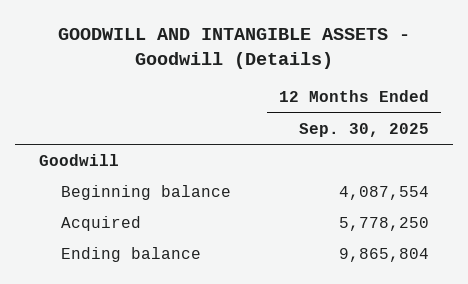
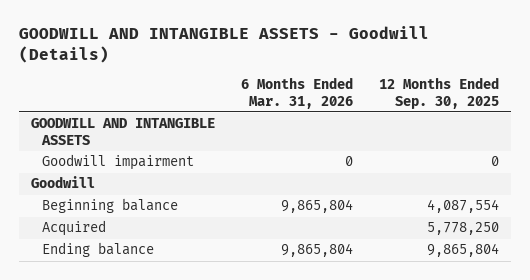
- | 12 Months Ended Sep. 30, 2025
+ | 6 Months Ended Mar. 31, 2026 | 12 Months Ended Sep. 30, 2025
+ GOODWILL AND INTANGIBLE ASSETS
+ Goodwill impairment | 0 | 0

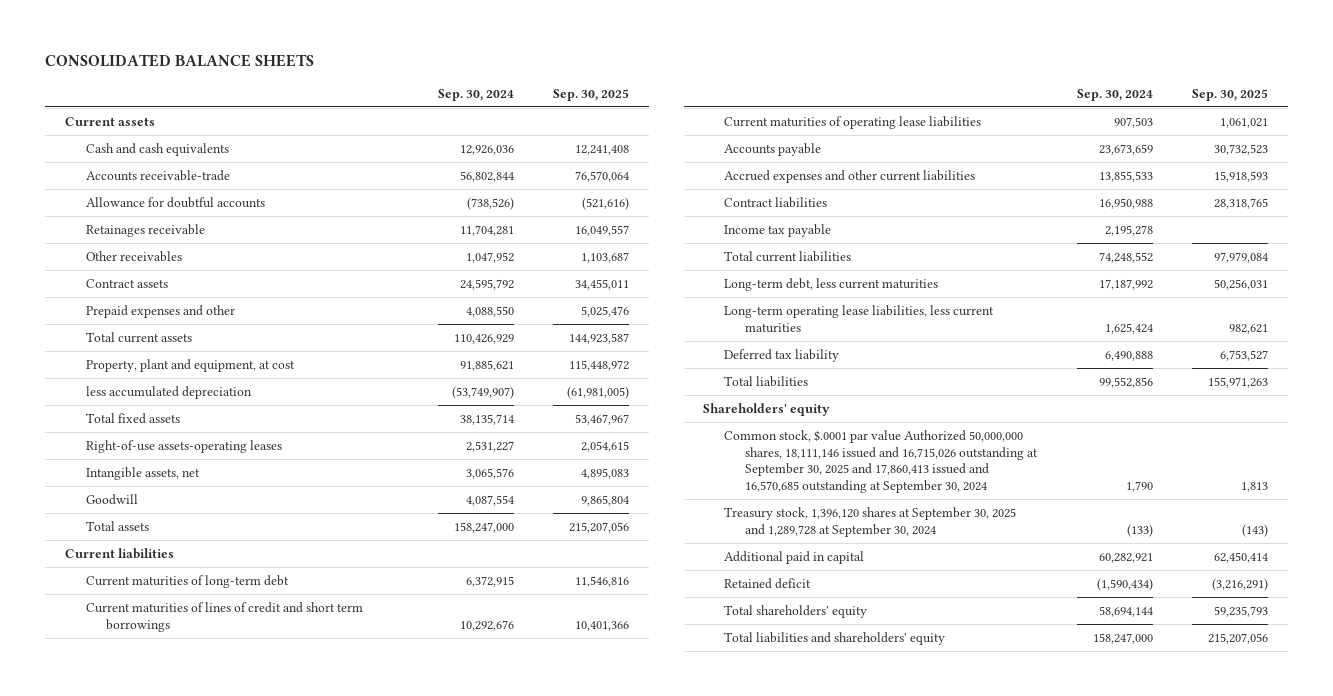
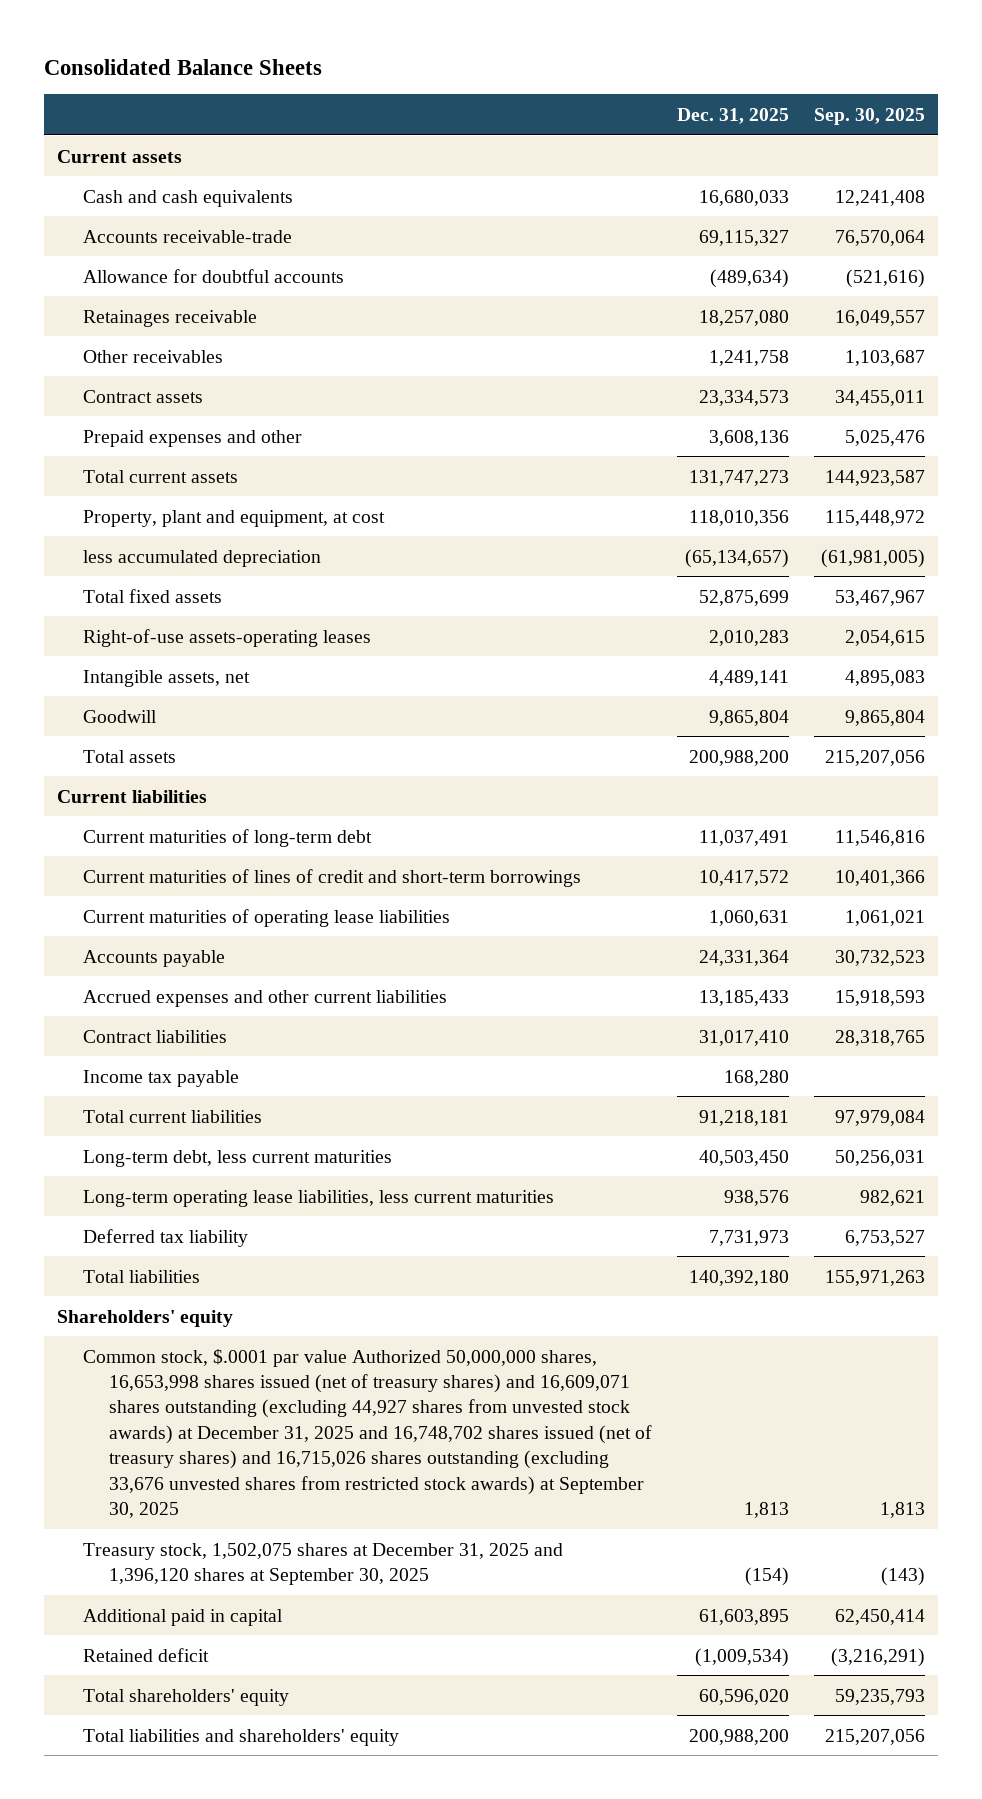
- CONSOLIDATED BALANCE SHEETS
+ Consolidated Balance Sheets
- | Sep. 30, 2024 | Sep. 30, 2025
+ | Dec. 31, 2025 | Sep. 30, 2025
- Current maturities of lines of credit and short term borrowings | 10,292,676 | 10,401,366
+ Current maturities of lines of credit and short-term borrowings | 10,417,572 | 10,401,366
- Common stock, $.0001 par value Authorized 50,000,000 shares, 18,111,146 issued and 16,715,026 outstanding at September 30, 2025 and 17,860,413 issued and 16,570,685 outstanding at September 30, 2024 | 1,790 | 1,813
- Treasury stock, 1,396,120 shares at September 30, 2025 and 1,289,728 at September 30, 2024 | (133) | (143)
+ Common stock, $.0001 par value Authorized 50,000,000 shares, 16,653,998 shares issued (net of treasury shares) and 16,609,071 shares outstanding (excluding 44,927 shares from unvested stock awards) at December 31, 2025 and 16,748,702 shares issued (net of treasury shares) and 16,715,026 shares outstanding (excluding 33,676 unvested shares from restricted stock awards) at September 30, 2025 | 1,813 | 1,813
+ Treasury stock, 1,502,075 shares at December 31, 2025 and 1,396,120 shares at September 30, 2025 | (154) | (143)

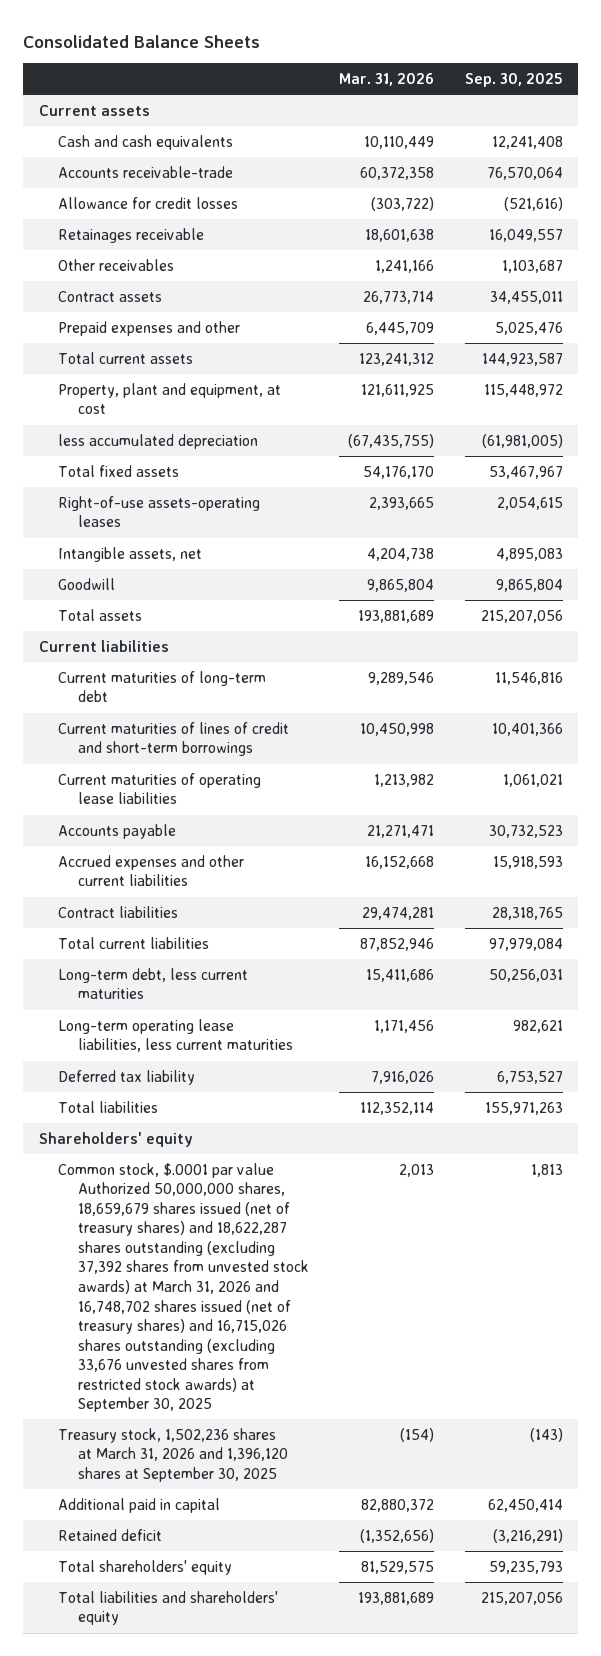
- | Dec. 31, 2025 | Sep. 30, 2025
+ | Mar. 31, 2026 | Sep. 30, 2025
- Allowance for doubtful accounts | (489,634) | (521,616)
+ Allowance for credit losses | (303,722) | (521,616)
- Income tax payable | 168,280 |
- Common stock, $.0001 par value Authorized 50,000,000 shares, 16,653,998 shares issued (net of treasury shares) and 16,609,071 shares outstanding (excluding 44,927 shares from unvested stock awards) at December 31, 2025 and 16,748,702 shares issued (net of treasury shares) and 16,715,026 shares outstanding (excluding 33,676 unvested shares from restricted stock awards) at September 30, 2025 | 1,813 | 1,813
- Treasury stock, 1,502,075 shares at December 31, 2025 and 1,396,120 shares at September 30, 2025 | (154) | (143)
+ Common stock, $.0001 par value Authorized 50,000,000 shares, 18,659,679 shares issued (net of treasury shares) and 18,622,287 shares outstanding (excluding 37,392 shares from unvested stock awards) at March 31, 2026 and 16,748,702 shares issued (net of treasury shares) and 16,715,026 shares outstanding (excluding 33,676 unvested shares from restricted stock awards) at September 30, 2025 | 2,013 | 1,813
+ Treasury stock, 1,502,236 shares at March 31, 2026 and 1,396,120 shares at September 30, 2025 | (154) | (143)

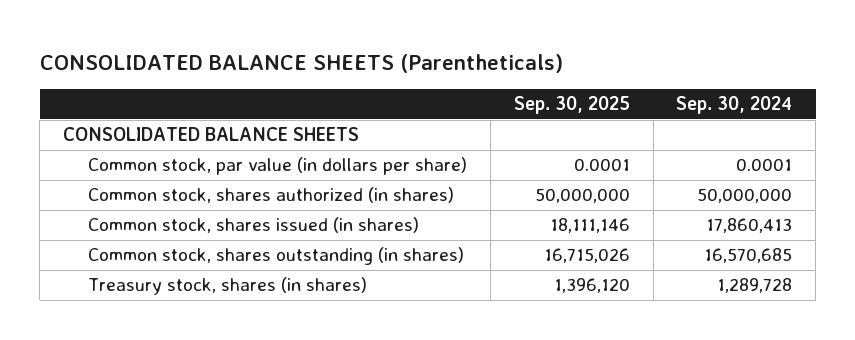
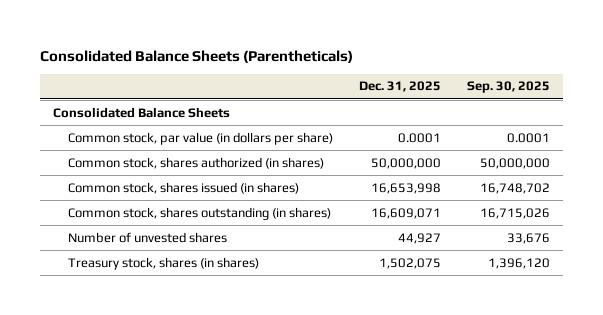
- CONSOLIDATED BALANCE SHEETS (Parentheticals)
+ Consolidated Balance Sheets (Parentheticals)
- | Sep. 30, 2025 | Sep. 30, 2024
+ | Dec. 31, 2025 | Sep. 30, 2025
- CONSOLIDATED BALANCE SHEETS
+ Consolidated Balance Sheets
- Common stock, shares issued (in shares) | 18,111,146 | 17,860,413
+ Common stock, shares issued (in shares) | 16,653,998 | 16,748,702
+ Number of unvested shares | 44,927 | 33,676

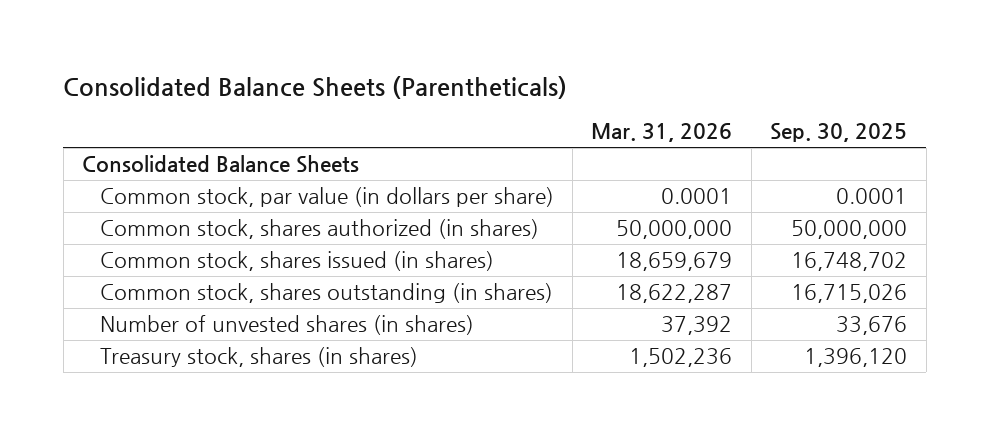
- | Dec. 31, 2025 | Sep. 30, 2025
+ | Mar. 31, 2026 | Sep. 30, 2025
- Number of unvested shares | 44,927 | 33,676
+ Number of unvested shares (in shares) | 37,392 | 33,676

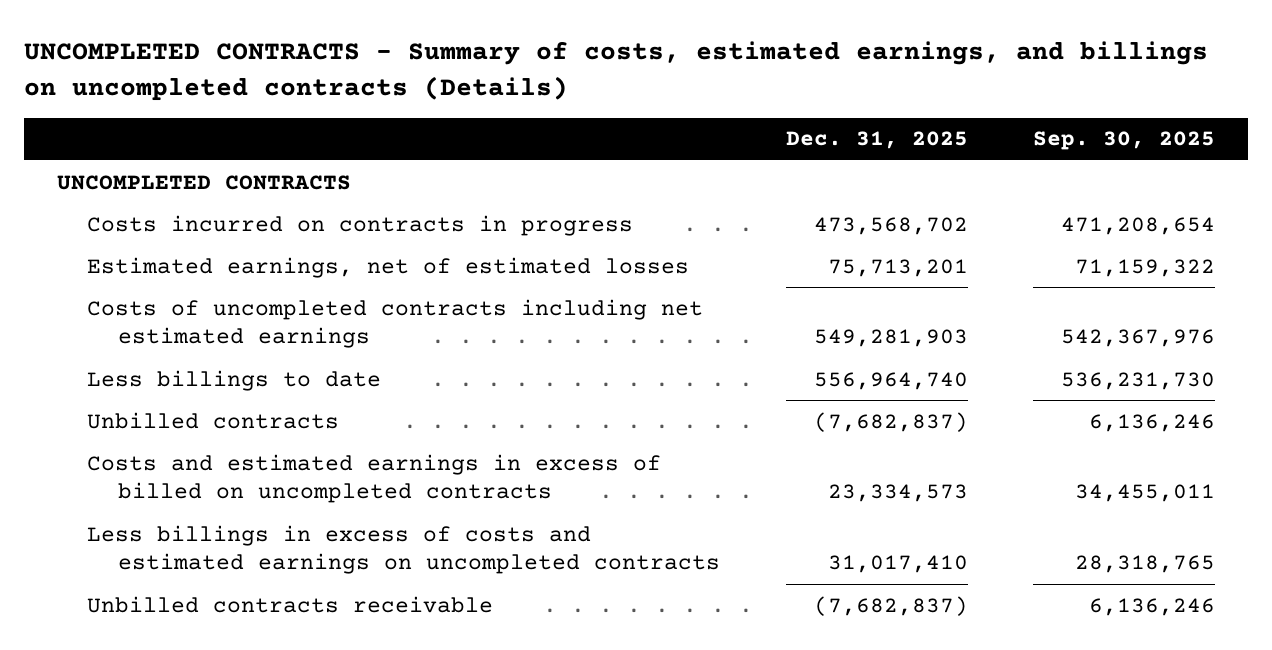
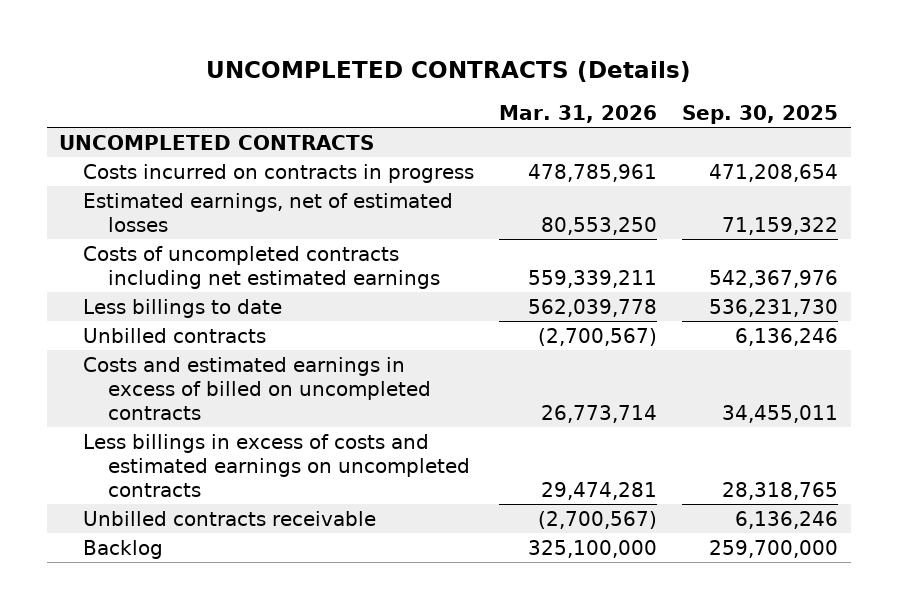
- UNCOMPLETED CONTRACTS - Summary of costs, estimated earnings, and billings on uncompleted contracts (Details)
+ UNCOMPLETED CONTRACTS (Details)
- | Dec. 31, 2025 | Sep. 30, 2025
+ | Mar. 31, 2026 | Sep. 30, 2025
+ Backlog | 325,100,000 | 259,700,000

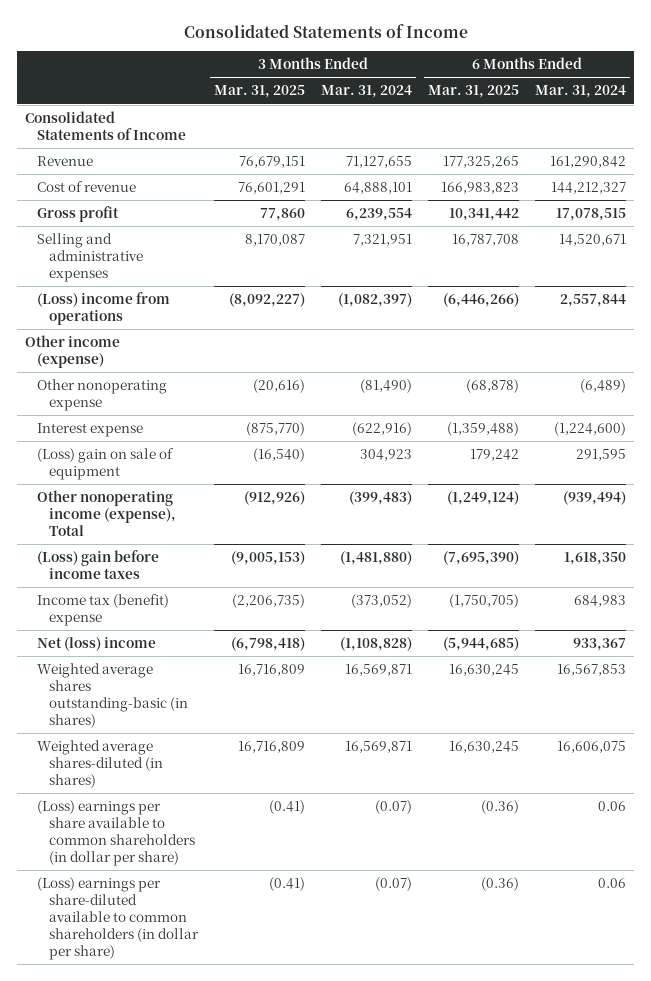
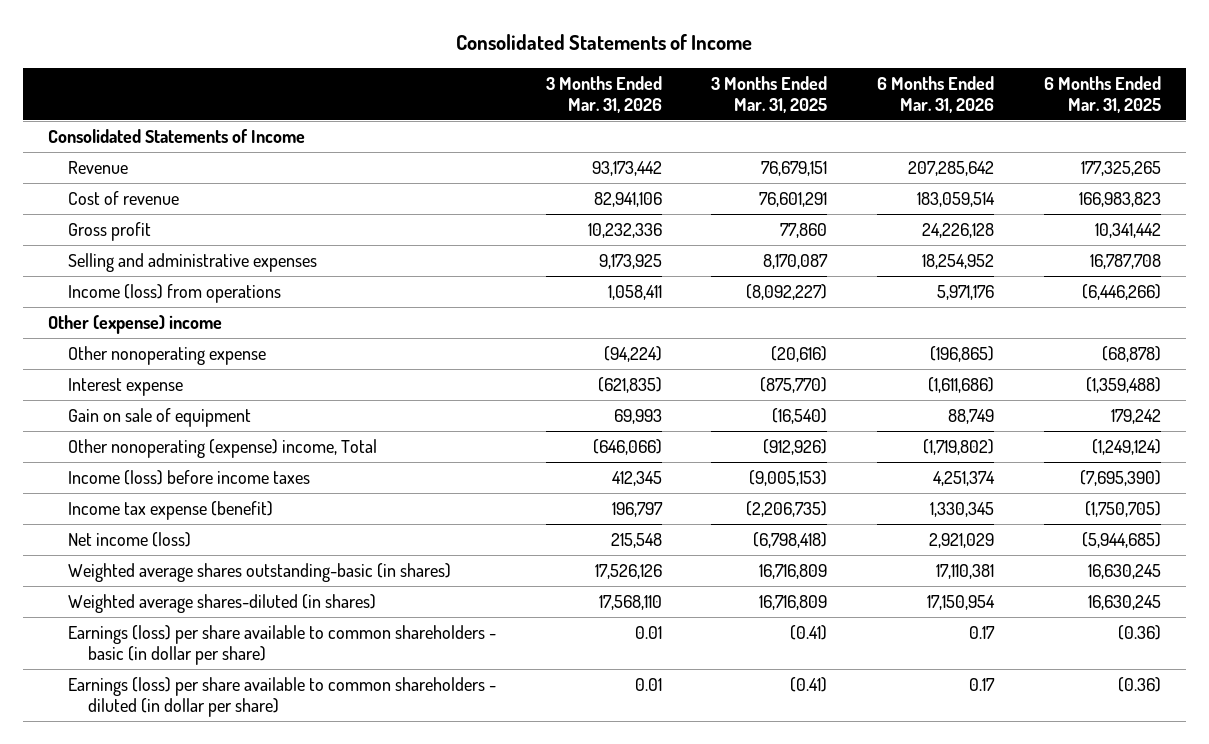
- | 3 Months Ended Mar. 31, 2025 | 3 Months Ended Mar. 31, 2024 | 6 Months Ended Mar. 31, 2025 | 6 Months Ended Mar. 31, 2024
+ | 3 Months Ended Mar. 31, 2026 | 3 Months Ended Mar. 31, 2025 | 6 Months Ended Mar. 31, 2026 | 6 Months Ended Mar. 31, 2025
- (Loss) income from operations | (8,092,227) | (1,082,397) | (6,446,266) | 2,557,844
- Other income (expense)
+ Income (loss) from operations | 1,058,411 | (8,092,227) | 5,971,176 | (6,446,266)
+ Other (expense) income
- (Loss) gain on sale of equipment | (16,540) | 304,923 | 179,242 | 291,595
- Other nonoperating income (expense), Total | (912,926) | (399,483) | (1,249,124) | (939,494)
- (Loss) gain before income taxes | (9,005,153) | (1,481,880) | (7,695,390) | 1,618,350
- Income tax (benefit) expense | (2,206,735) | (373,052) | (1,750,705) | 684,983
- Net (loss) income | (6,798,418) | (1,108,828) | (5,944,685) | 933,367
+ Gain on sale of equipment | 69,993 | (16,540) | 88,749 | 179,242
+ Other nonoperating (expense) income, Total | (646,066) | (912,926) | (1,719,802) | (1,249,124)
+ Income (loss) before income taxes | 412,345 | (9,005,153) | 4,251,374 | (7,695,390)
+ Income tax expense (benefit) | 196,797 | (2,206,735) | 1,330,345 | (1,750,705)
+ Net income (loss) | 215,548 | (6,798,418) | 2,921,029 | (5,944,685)
- (Loss) earnings per share available to common shareholders (in dollar per share) | (0.41) | (0.07) | (0.36) | 0.06
- (Loss) earnings per share-diluted available to common shareholders (in dollar per share) | (0.41) | (0.07) | (0.36) | 0.06
+ Earnings (loss) per share available to common shareholders - basic (in dollar per share) | 0.01 | (0.41) | 0.17 | (0.36)
+ Earnings (loss) per share available to common shareholders - diluted (in dollar per share) | 0.01 | (0.41) | 0.17 | (0.36)

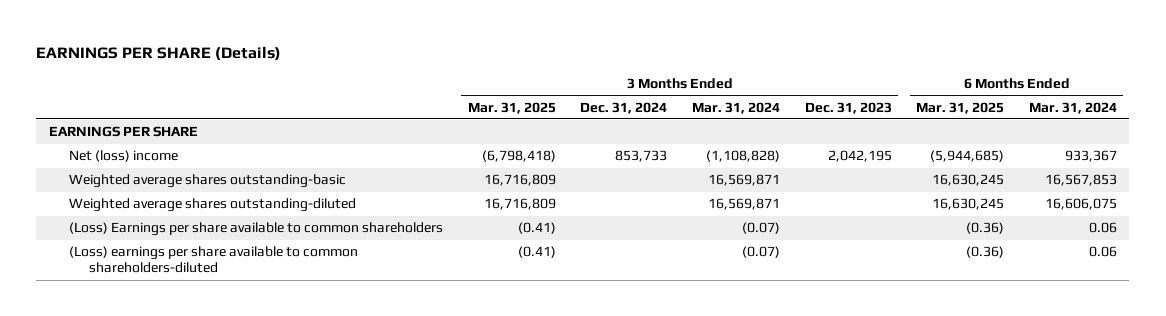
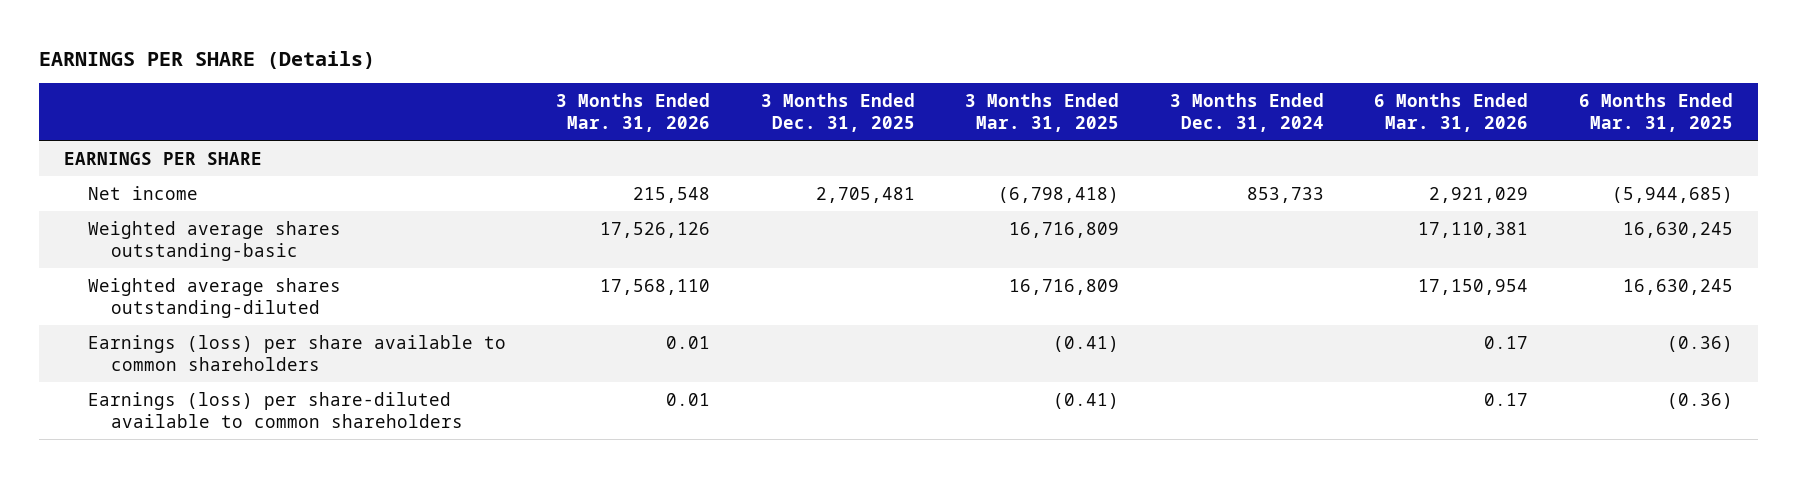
- | 3 Months Ended Mar. 31, 2025 | 3 Months Ended Dec. 31, 2024 | 3 Months Ended Mar. 31, 2024 | 3 Months Ended Dec. 31, 2023 | 6 Months Ended Mar. 31, 2025 | 6 Months Ended Mar. 31, 2024
+ | 3 Months Ended Mar. 31, 2026 | 3 Months Ended Dec. 31, 2025 | 3 Months Ended Mar. 31, 2025 | 3 Months Ended Dec. 31, 2024 | 6 Months Ended Mar. 31, 2026 | 6 Months Ended Mar. 31, 2025
- Net (loss) income | (6,798,418) | 853,733 | (1,108,828) | 2,042,195 | (5,944,685) | 933,367
+ Net income | 215,548 | 2,705,481 | (6,798,418) | 853,733 | 2,921,029 | (5,944,685)
- (Loss) Earnings per share available to common shareholders | (0.41) | | (0.07) | | (0.36) | 0.06
- (Loss) earnings per share available to common shareholders-diluted | (0.41) | | (0.07) | | (0.36) | 0.06
+ Earnings (loss) per share available to common shareholders | 0.01 | | (0.41) | | 0.17 | (0.36)
+ Earnings (loss) per share-diluted available to common shareholders | 0.01 | | (0.41) | | 0.17 | (0.36)

